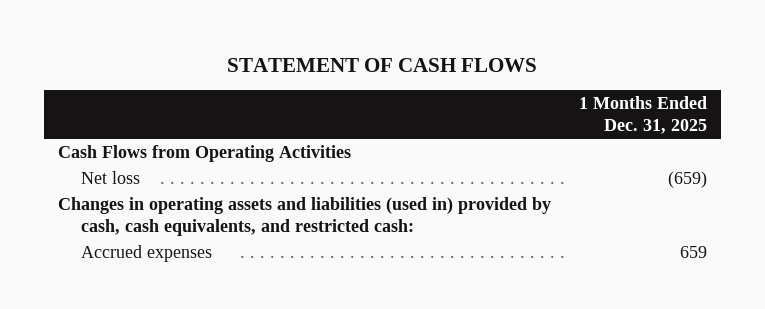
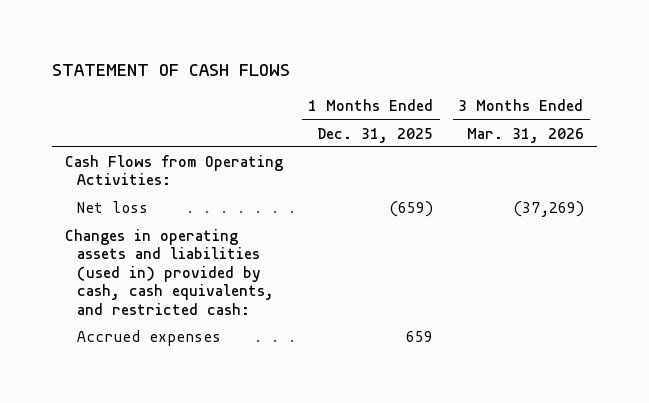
- | 1 Months Ended Dec. 31, 2025
+ | 1 Months Ended Dec. 31, 2025 | 3 Months Ended Mar. 31, 2026
- Cash Flows from Operating Activities
+ Cash Flows from Operating Activities:

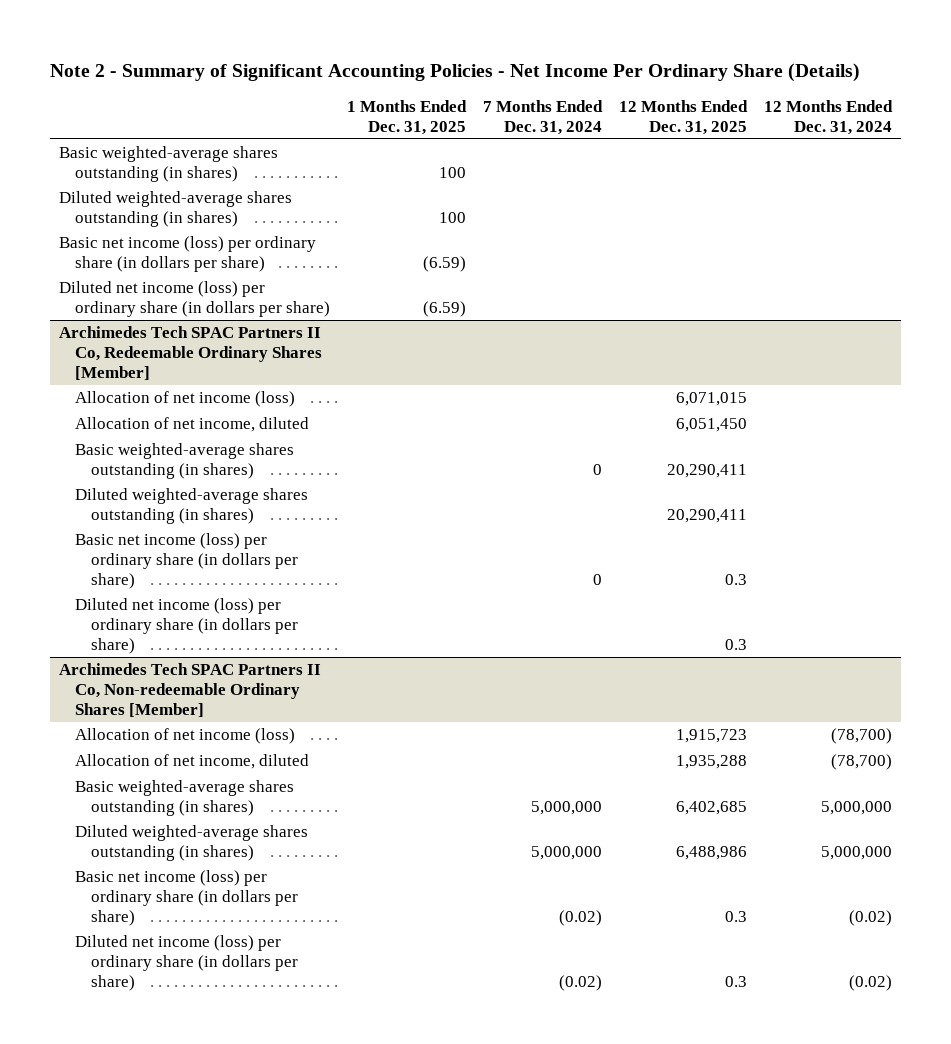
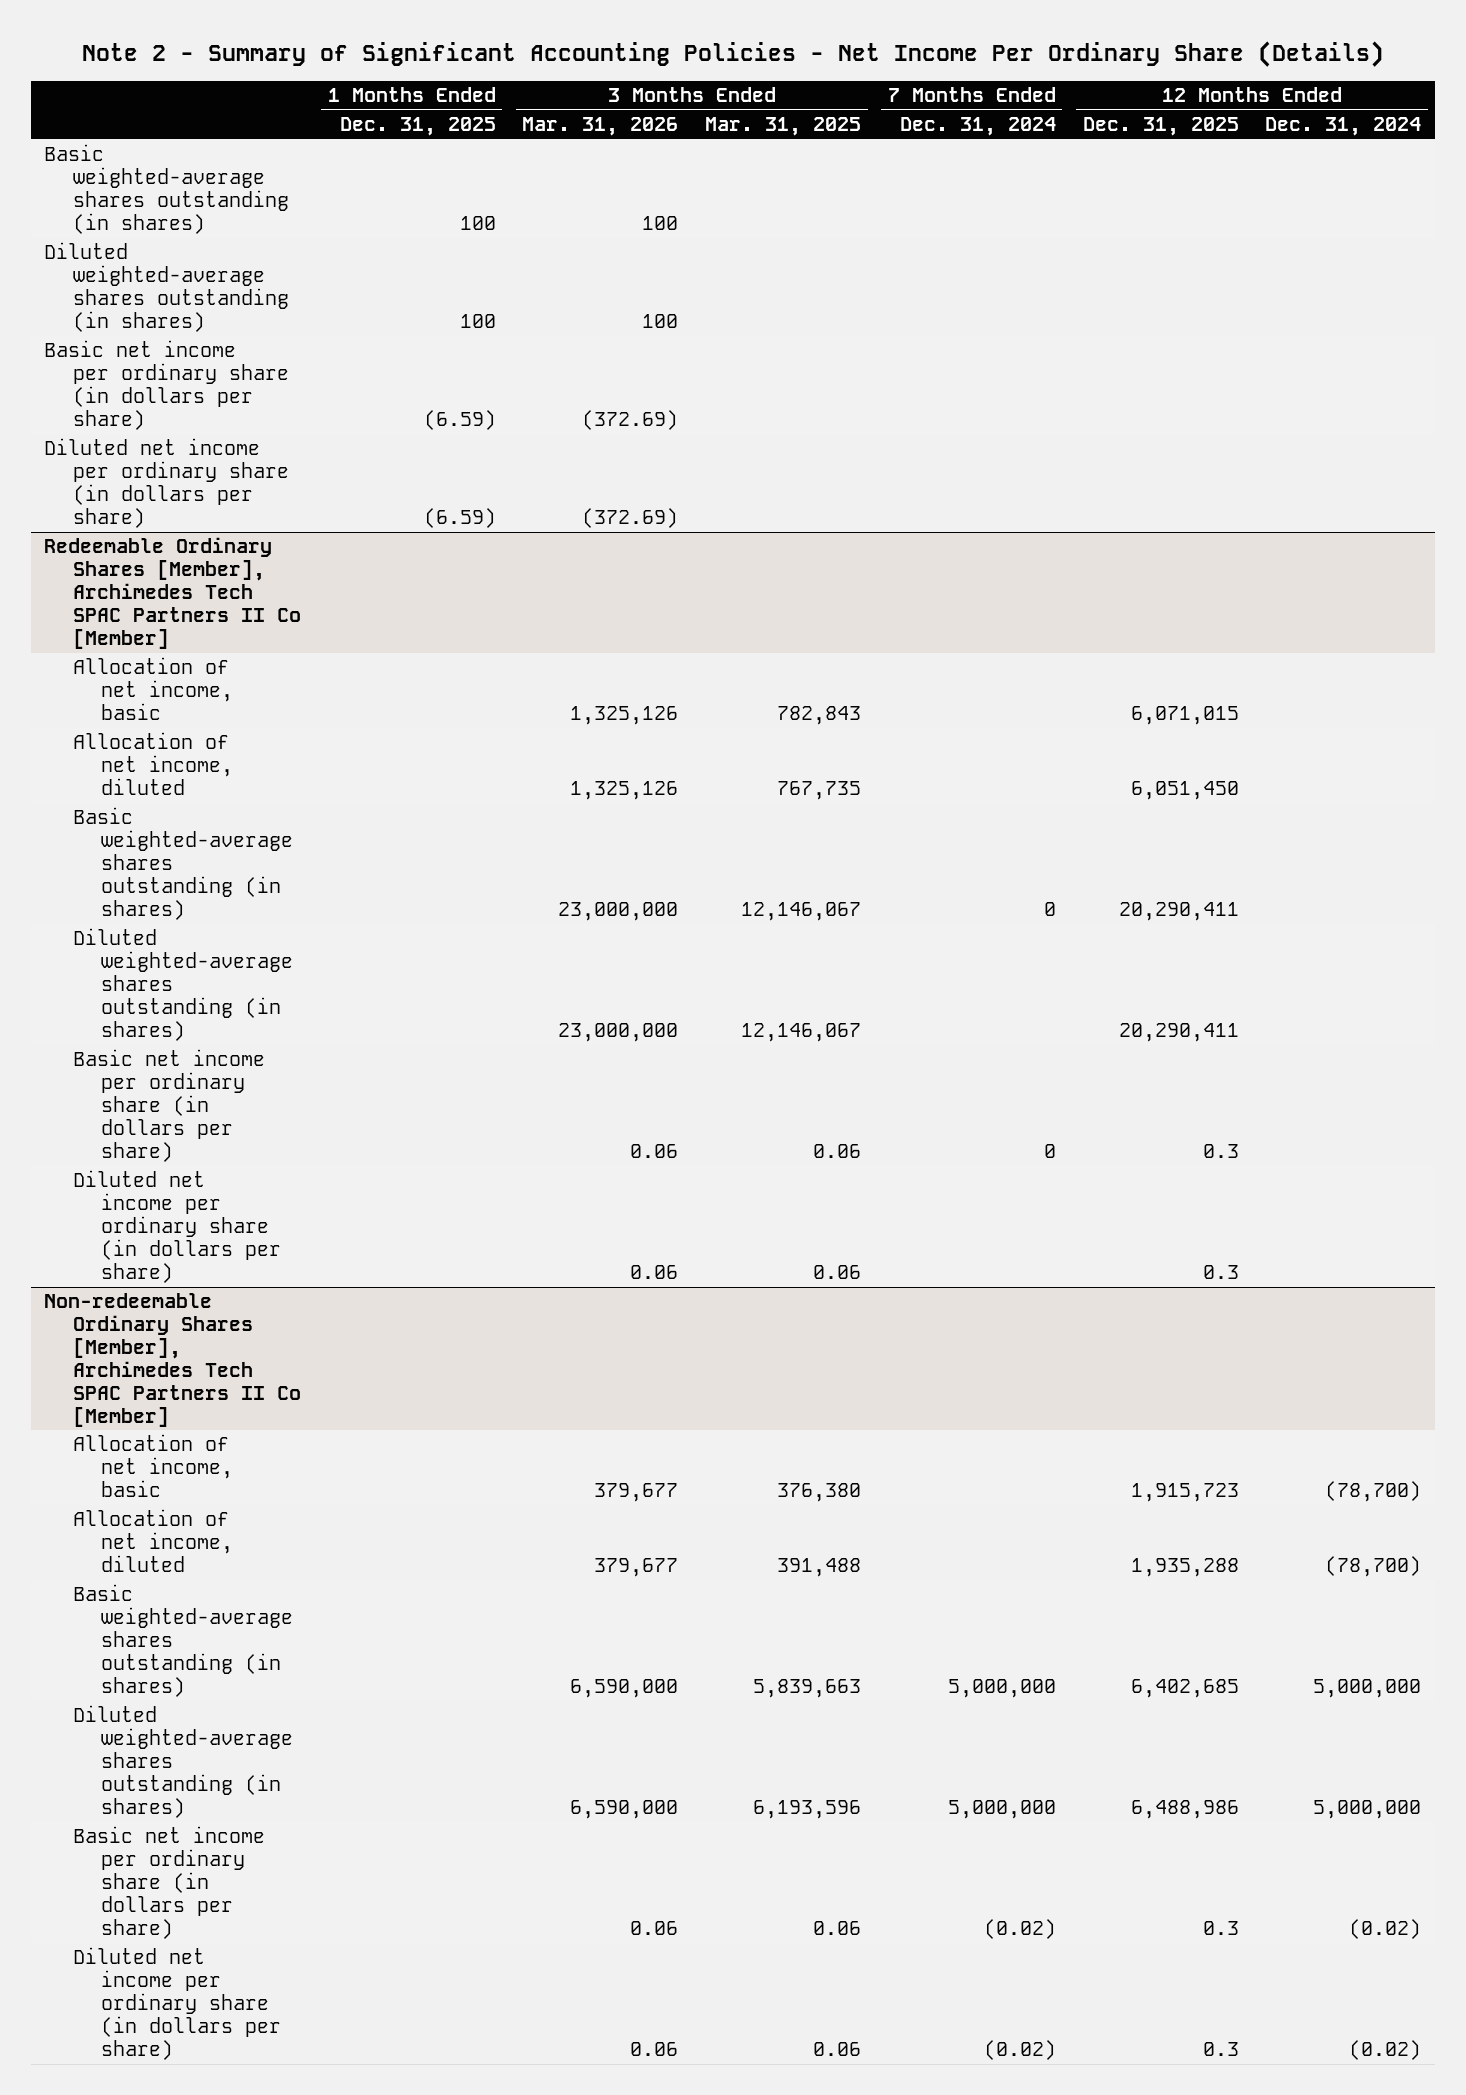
- | 1 Months Ended Dec. 31, 2025 | 7 Months Ended Dec. 31, 2024 | 12 Months Ended Dec. 31, 2025 | 12 Months Ended Dec. 31, 2024
+ | 1 Months Ended Dec. 31, 2025 | 3 Months Ended Mar. 31, 2026 | 3 Months Ended Mar. 31, 2025 | 7 Months Ended Dec. 31, 2024 | 12 Months Ended Dec. 31, 2025 | 12 Months Ended Dec. 31, 2024
- Basic net income (loss) per ordinary share (in dollars per share) | (6.59) | | |
- Diluted net income (loss) per ordinary share (in dollars per share) | (6.59) | | |
- Archimedes Tech SPAC Partners II Co, Redeemable Ordinary Shares [Member]
- Allocation of net income (loss) | | | 6,071,015 |
+ Basic net income per ordinary share (in dollars per share) | (6.59) | (372.69) | | | |
+ Diluted net income per ordinary share (in dollars per share) | (6.59) | (372.69) | | | |
+ Redeemable Ordinary Shares [Member], Archimedes Tech SPAC Partners II Co [Member]
+ Allocation of net income, basic | | 1,325,126 | 782,843 | | 6,071,015 |
- Basic net income (loss) per ordinary share (in dollars per share) | | 0 | 0.3 |
- Diluted net income (loss) per ordinary share (in dollars per share) | | | 0.3 |
- Archimedes Tech SPAC Partners II Co, Non-redeemable Ordinary Shares [Member]
- Allocation of net income (loss) | | | 1,915,723 | (78,700)
+ Basic net income per ordinary share (in dollars per share) | | 0.06 | 0.06 | 0 | 0.3 |
+ Diluted net income per ordinary share (in dollars per share) | | 0.06 | 0.06 | | 0.3 |
+ Non-redeemable Ordinary Shares [Member], Archimedes Tech SPAC Partners II Co [Member]
+ Allocation of net income, basic | | 379,677 | 376,380 | | 1,915,723 | (78,700)
- Basic net income (loss) per ordinary share (in dollars per share) | | (0.02) | 0.3 | (0.02)
- Diluted net income (loss) per ordinary share (in dollars per share) | | (0.02) | 0.3 | (0.02)
+ Basic net income per ordinary share (in dollars per share) | | 0.06 | 0.06 | (0.02) | 0.3 | (0.02)
+ Diluted net income per ordinary share (in dollars per share) | | 0.06 | 0.06 | (0.02) | 0.3 | (0.02)

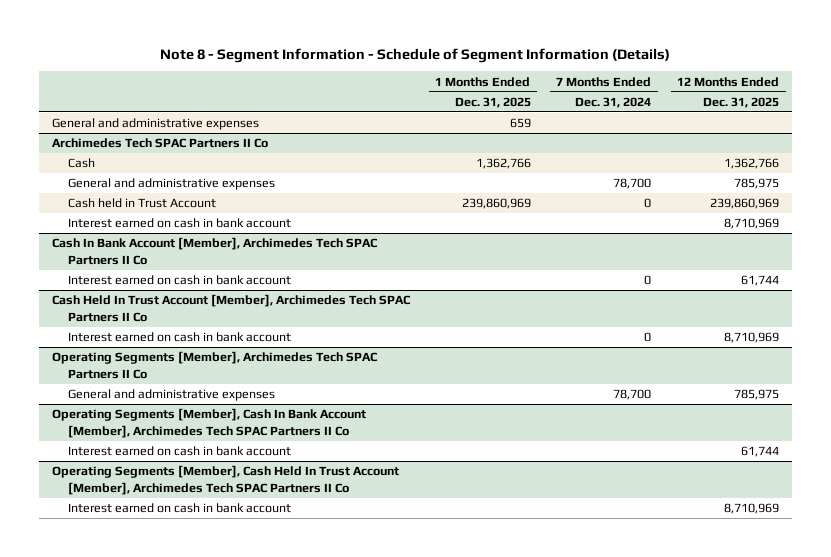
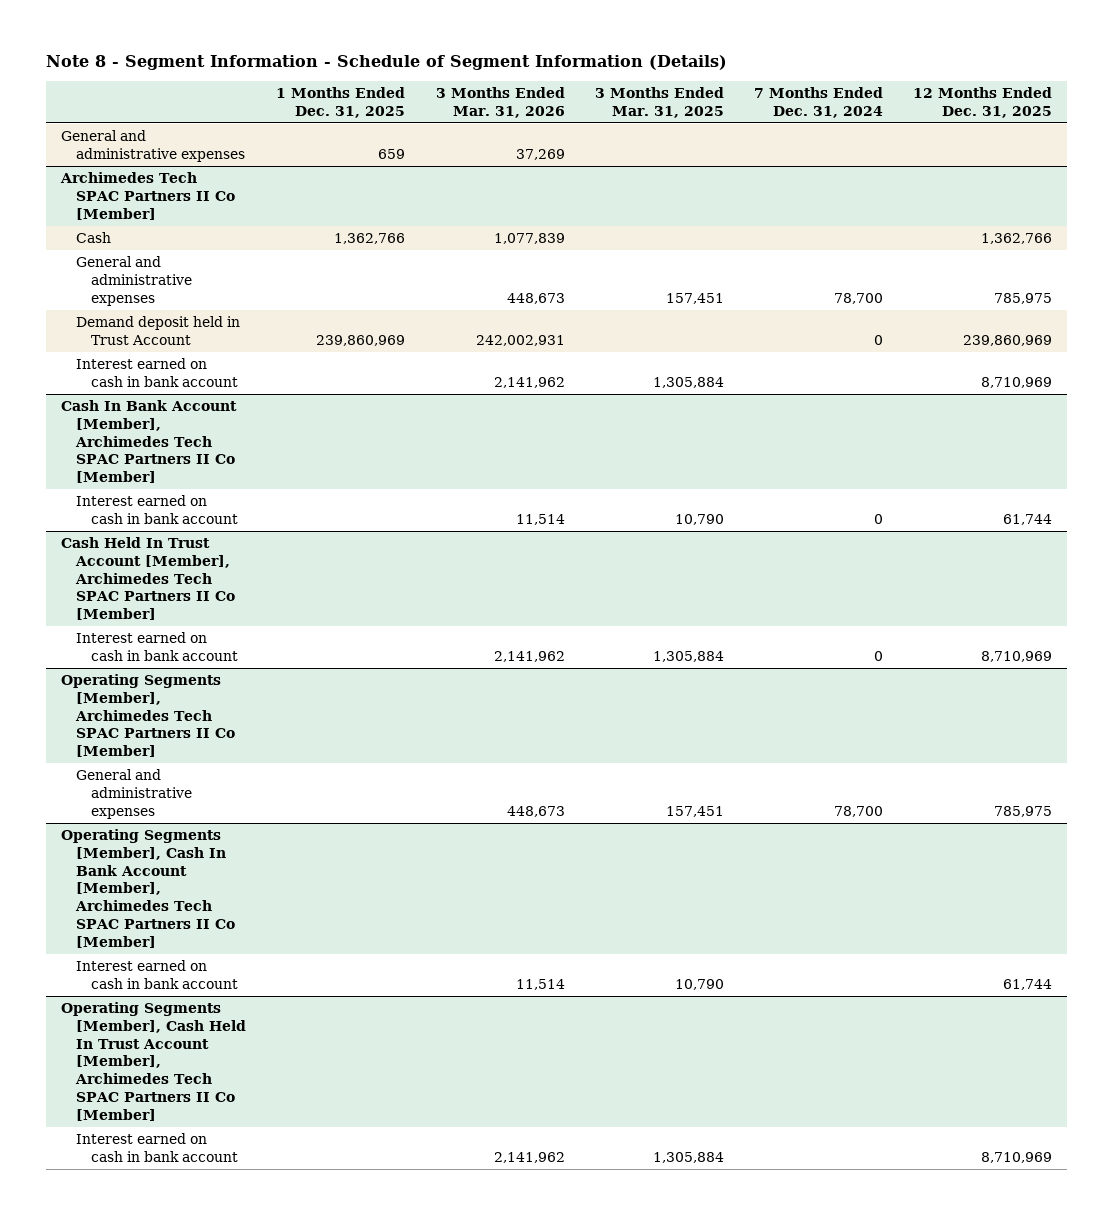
- | 1 Months Ended Dec. 31, 2025 | 7 Months Ended Dec. 31, 2024 | 12 Months Ended Dec. 31, 2025
+ | 1 Months Ended Dec. 31, 2025 | 3 Months Ended Mar. 31, 2026 | 3 Months Ended Mar. 31, 2025 | 7 Months Ended Dec. 31, 2024 | 12 Months Ended Dec. 31, 2025
- Archimedes Tech SPAC Partners II Co
+ Archimedes Tech SPAC Partners II Co [Member]
- Cash held in Trust Account | 239,860,969 | 0 | 239,860,969
+ Demand deposit held in Trust Account | 239,860,969 | 242,002,931 | | 0 | 239,860,969
- Cash In Bank Account [Member], Archimedes Tech SPAC Partners II Co
+ Cash In Bank Account [Member], Archimedes Tech SPAC Partners II Co [Member]
- Cash Held In Trust Account [Member], Archimedes Tech SPAC Partners II Co
+ Cash Held In Trust Account [Member], Archimedes Tech SPAC Partners II Co [Member]
- Operating Segments [Member], Archimedes Tech SPAC Partners II Co
+ Operating Segments [Member], Archimedes Tech SPAC Partners II Co [Member]
- Operating Segments [Member], Cash In Bank Account [Member], Archimedes Tech SPAC Partners II Co
+ Operating Segments [Member], Cash In Bank Account [Member], Archimedes Tech SPAC Partners II Co [Member]
- Operating Segments [Member], Cash Held In Trust Account [Member], Archimedes Tech SPAC Partners II Co
+ Operating Segments [Member], Cash Held In Trust Account [Member], Archimedes Tech SPAC Partners II Co [Member]

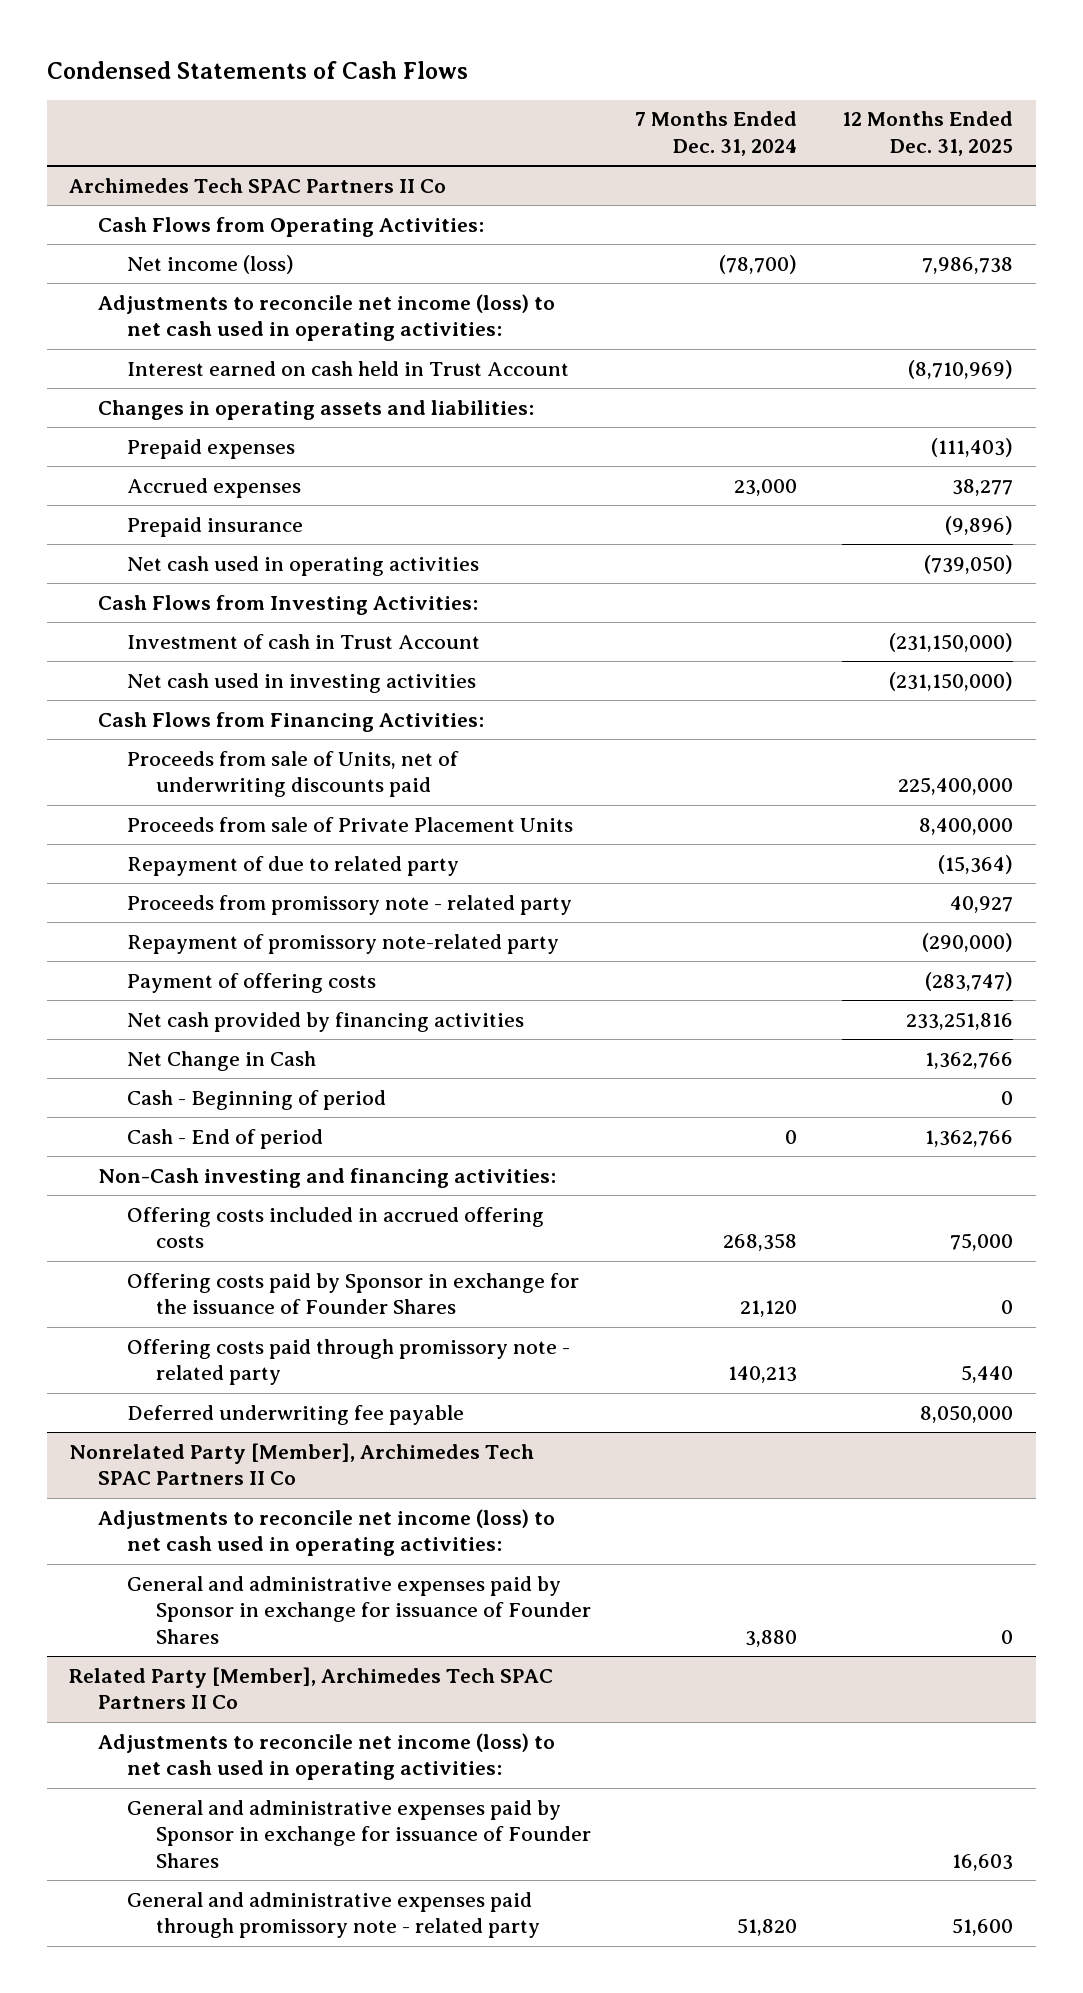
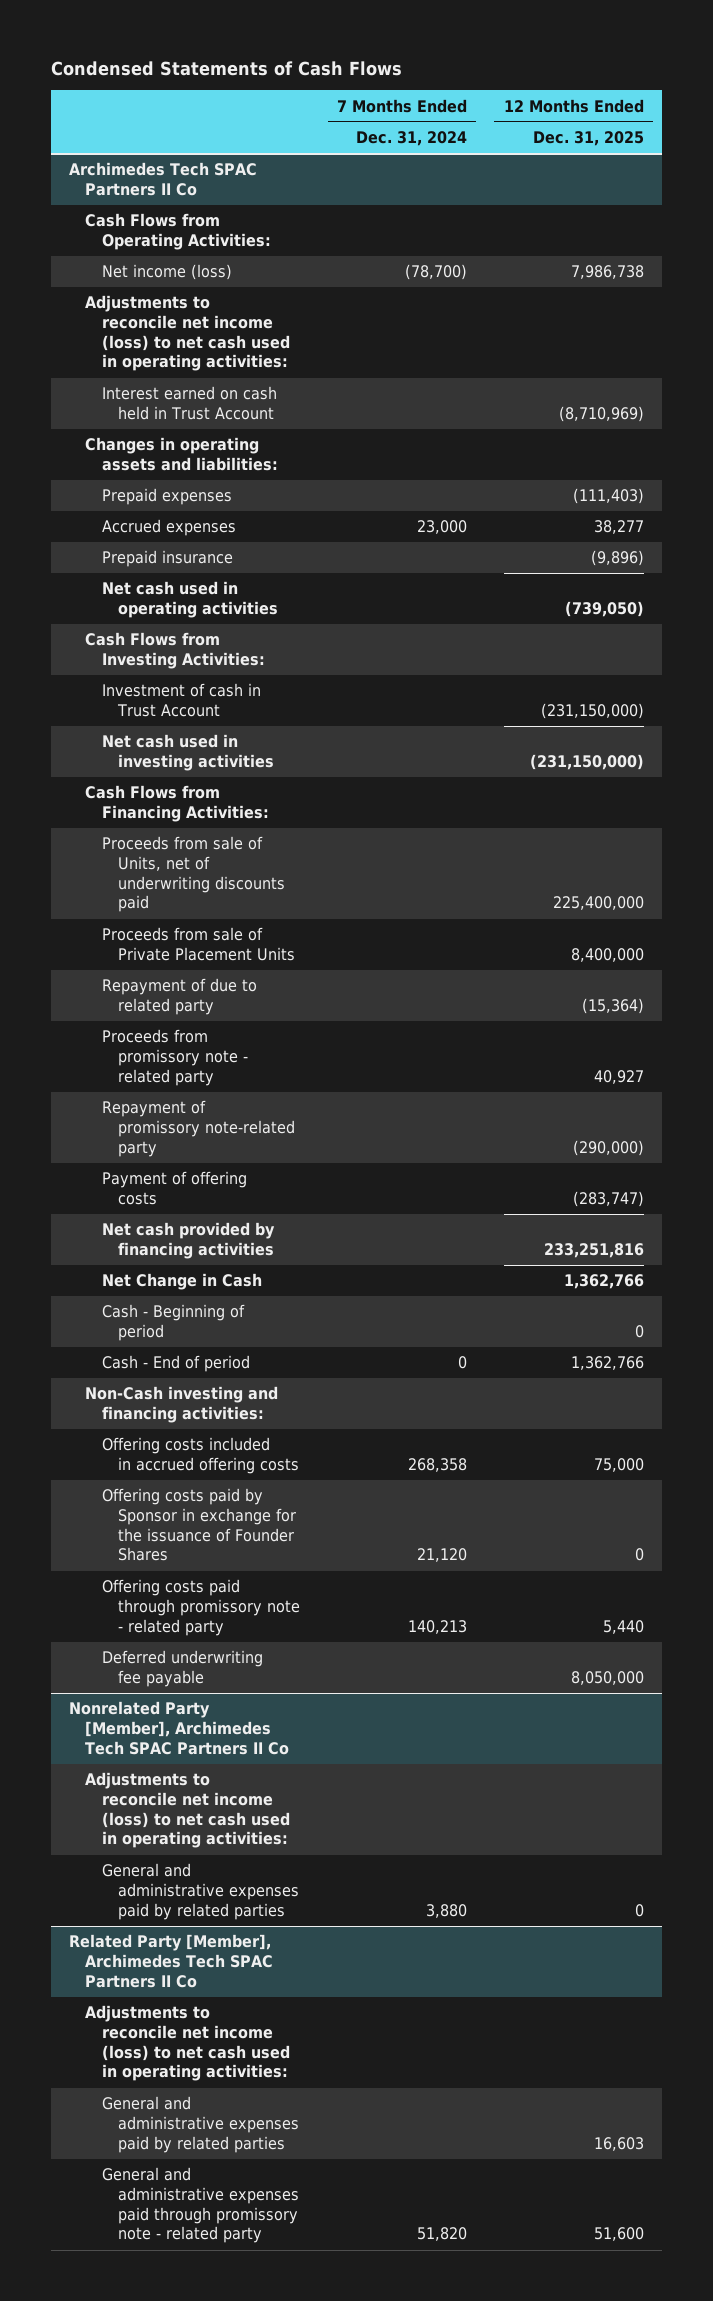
@ Nonrelated Party [Member], Archimedes Tech SPAC Partners II Co
- General and administrative expenses paid by Sponsor in exchange for issuance of Founder Shares | 3,880 | 0
+ General and administrative expenses paid by related parties | 3,880 | 0
@ Related Party [Member], Archimedes Tech SPAC Partners II Co
- General and administrative expenses paid by Sponsor in exchange for issuance of Founder Shares | | 16,603
+ General and administrative expenses paid by related parties | | 16,603

